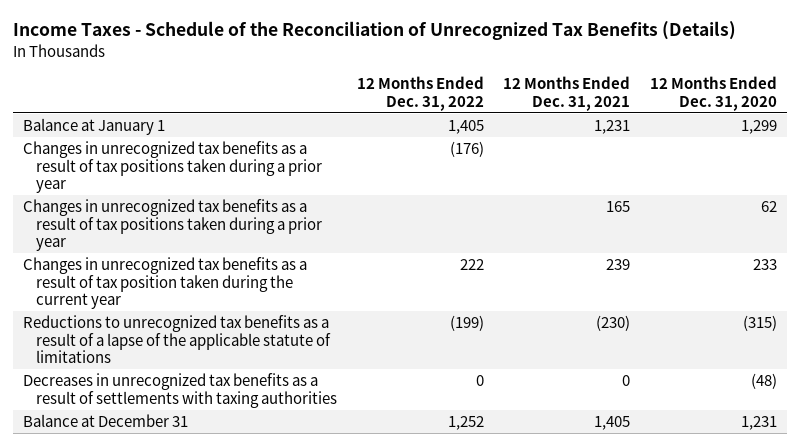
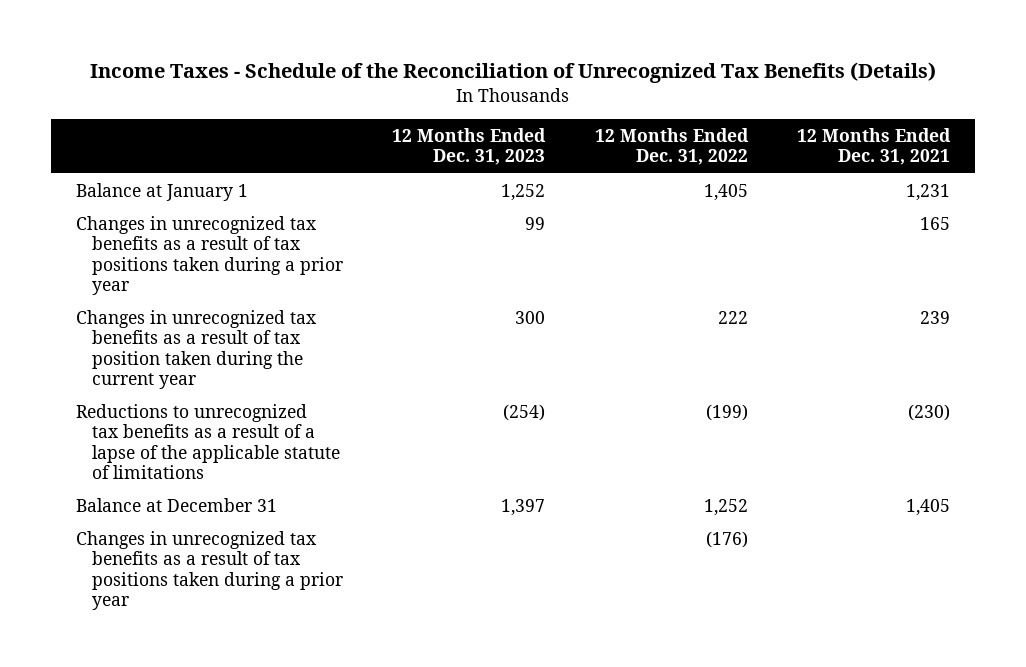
- | 12 Months Ended Dec. 31, 2022 | 12 Months Ended Dec. 31, 2021 | 12 Months Ended Dec. 31, 2020
+ | 12 Months Ended Dec. 31, 2023 | 12 Months Ended Dec. 31, 2022 | 12 Months Ended Dec. 31, 2021
- Decreases in unrecognized tax benefits as a result of settlements with taxing authorities | 0 | 0 | (48)
moved down: Changes in unrecognized tax benefits as a result of tax positions taken during a prior year | | (176) |

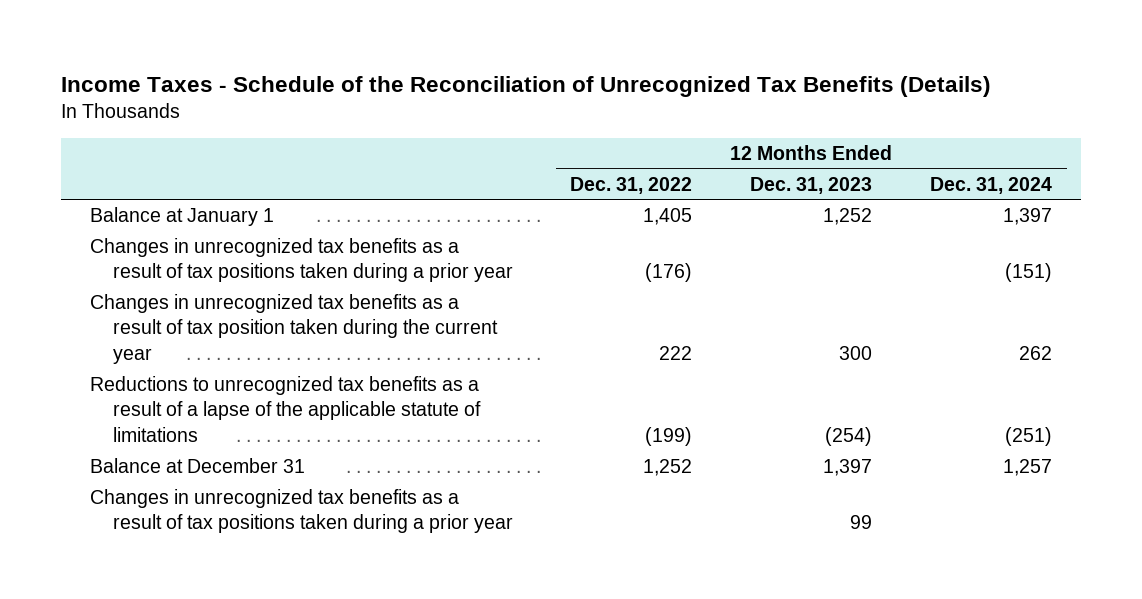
- | 12 Months Ended Dec. 31, 2023 | 12 Months Ended Dec. 31, 2022 | 12 Months Ended Dec. 31, 2021
+ | 12 Months Ended Dec. 31, 2022 | 12 Months Ended Dec. 31, 2023 | 12 Months Ended Dec. 31, 2024
moved up: Changes in unrecognized tax benefits as a result of tax positions taken during a prior year | (176) | | (151)
moved down: Changes in unrecognized tax benefits as a result of tax positions taken during a prior year | | 99 |

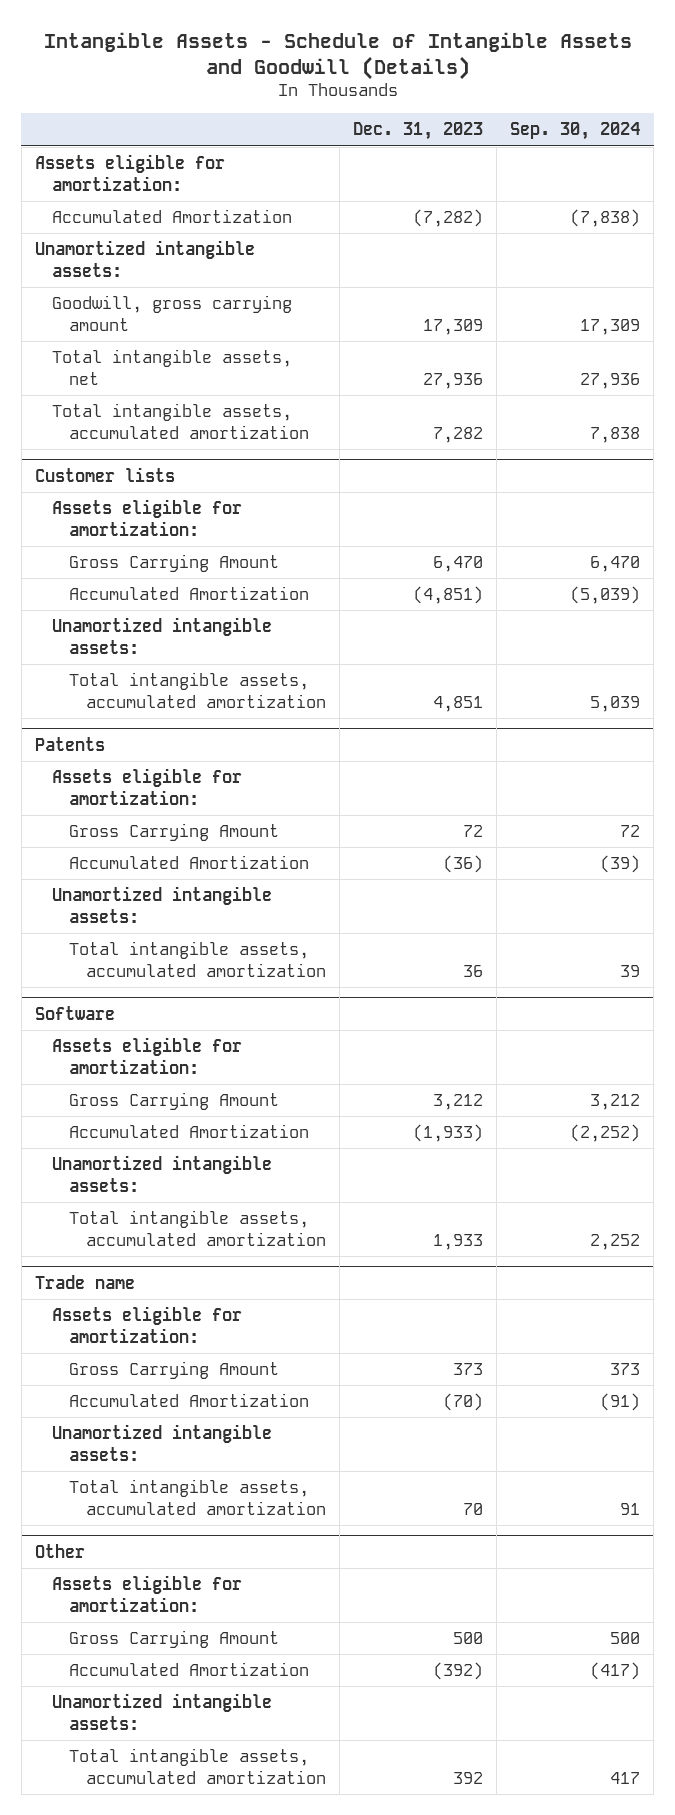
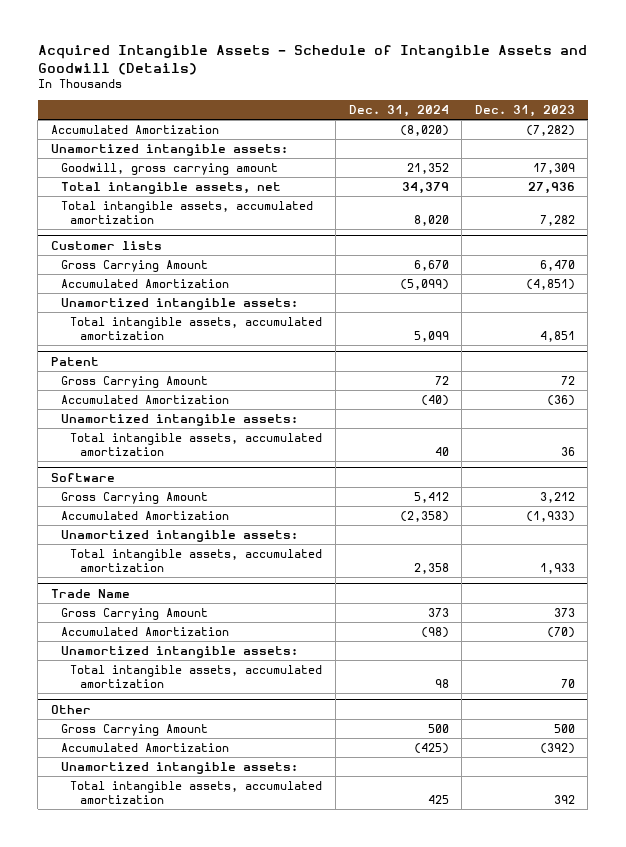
- Intangible Assets - Schedule of Intangible Assets and Goodwill (Details)
+ Acquired Intangible Assets - Schedule of Intangible Assets and Goodwill (Details)
- | Dec. 31, 2023 | Sep. 30, 2024
+ | Dec. 31, 2024 | Dec. 31, 2023
- Assets eligible for amortization:
@ Customer lists
- Assets eligible for amortization:
- Patents
- Assets eligible for amortization:
+ Patent
@ Software
- Assets eligible for amortization:
- Trade name
- Assets eligible for amortization:
+ Trade Name
@ Other
- Assets eligible for amortization:

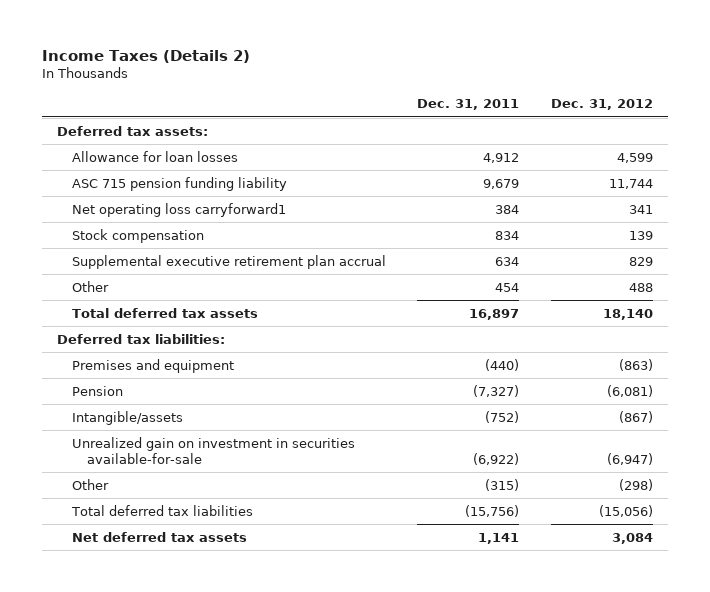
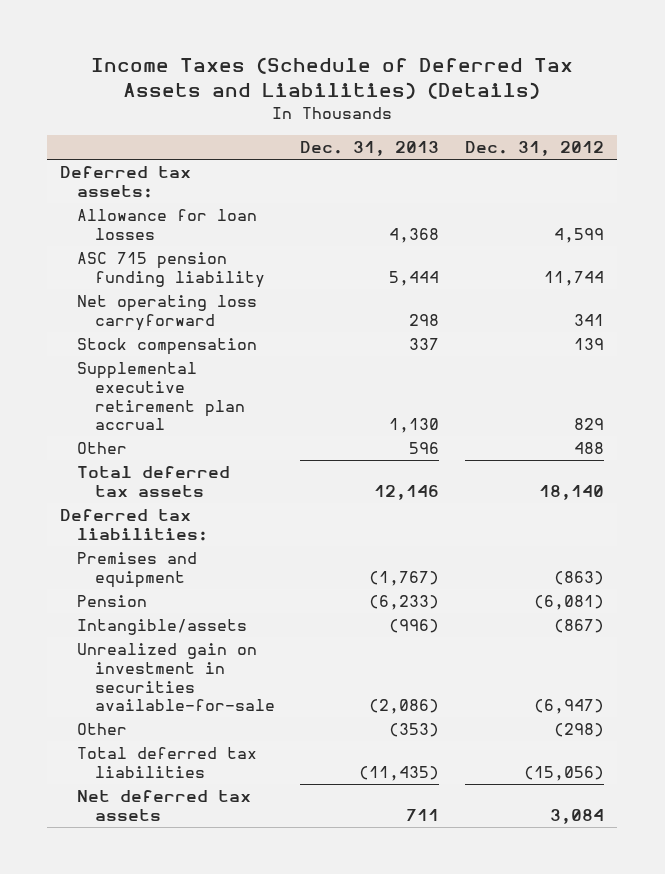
- Income Taxes (Details 2)
+ Income Taxes (Schedule of Deferred Tax Assets and Liabilities) (Details)
- | Dec. 31, 2011 | Dec. 31, 2012
+ | Dec. 31, 2013 | Dec. 31, 2012
- Net operating loss carryforward1 | 384 | 341
+ Net operating loss carryforward | 298 | 341

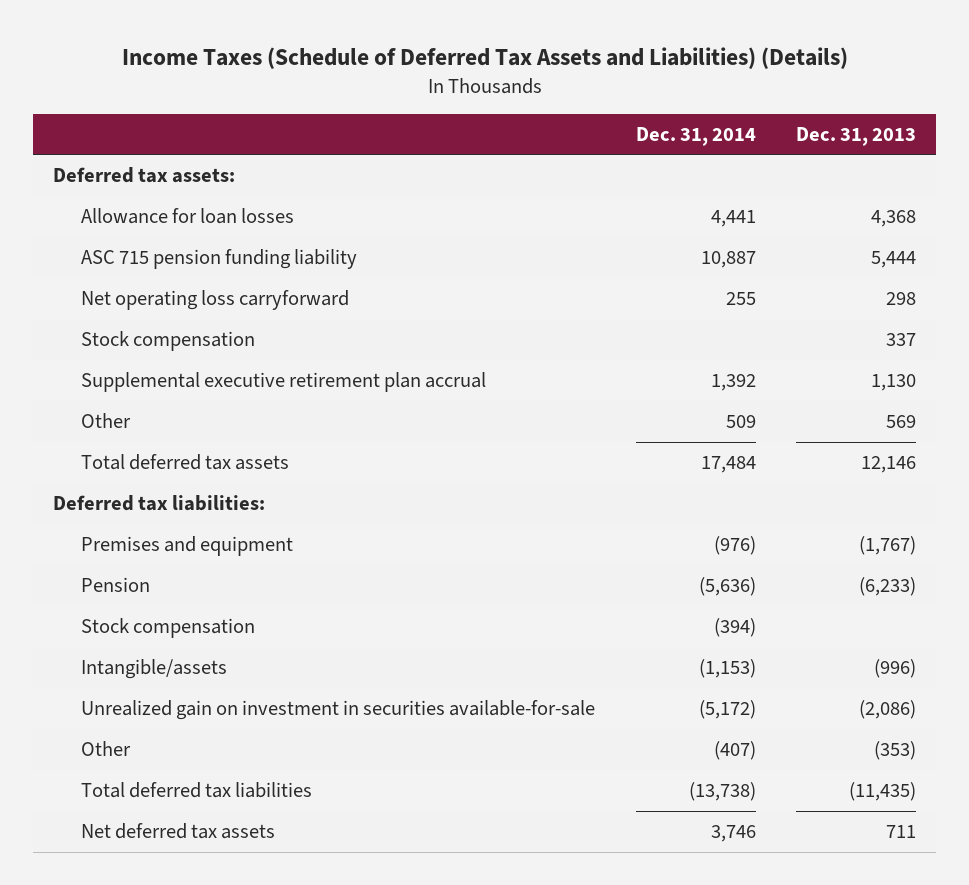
- | Dec. 31, 2013 | Dec. 31, 2012
+ | Dec. 31, 2014 | Dec. 31, 2013
- Other | 596 | 488
+ Other | 509 | 569
+ Stock compensation | (394) |

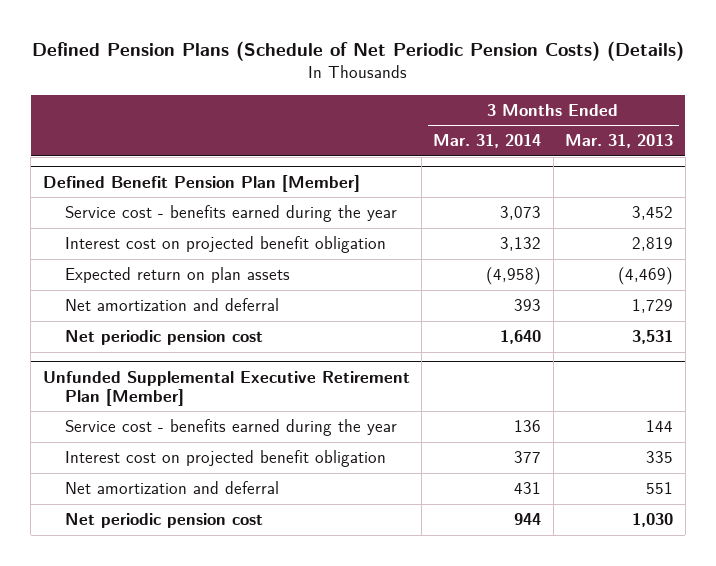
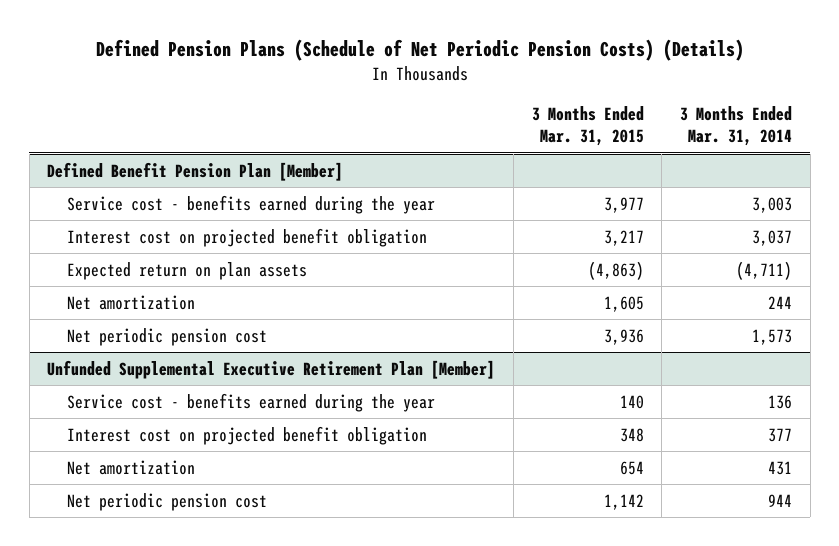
- | 3 Months Ended Mar. 31, 2014 | 3 Months Ended Mar. 31, 2013
+ | 3 Months Ended Mar. 31, 2015 | 3 Months Ended Mar. 31, 2014
@ Defined Benefit Pension Plan [Member]
- Service cost - benefits earned during the year | 3,073 | 3,452
- Interest cost on projected benefit obligation | 3,132 | 2,819
- Expected return on plan assets | (4,958) | (4,469)
- Net amortization and deferral | 393 | 1,729
- Net periodic pension cost | 1,640 | 3,531
+ Service cost - benefits earned during the year | 3,977 | 3,003
+ Interest cost on projected benefit obligation | 3,217 | 3,037
+ Expected return on plan assets | (4,863) | (4,711)
+ Net amortization | 1,605 | 244
+ Net periodic pension cost | 3,936 | 1,573
@ Unfunded Supplemental Executive Retirement Plan [Member]
- Net amortization and deferral | 431 | 551
+ Net amortization | 654 | 431

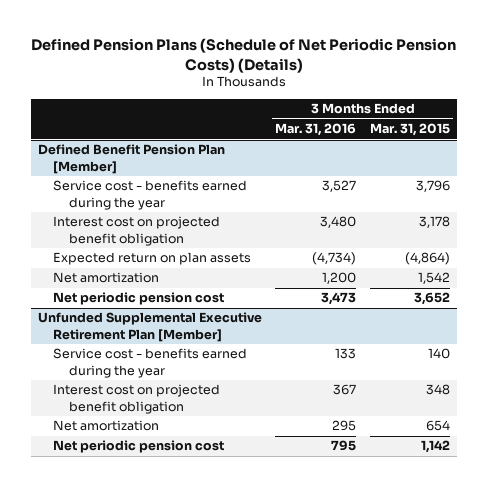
- | 3 Months Ended Mar. 31, 2015 | 3 Months Ended Mar. 31, 2014
+ | 3 Months Ended Mar. 31, 2016 | 3 Months Ended Mar. 31, 2015
@ Defined Benefit Pension Plan [Member]
- Service cost - benefits earned during the year | 3,977 | 3,003
- Interest cost on projected benefit obligation | 3,217 | 3,037
- Expected return on plan assets | (4,863) | (4,711)
- Net amortization | 1,605 | 244
- Net periodic pension cost | 3,936 | 1,573
+ Service cost - benefits earned during the year | 3,527 | 3,796
+ Interest cost on projected benefit obligation | 3,480 | 3,178
+ Expected return on plan assets | (4,734) | (4,864)
+ Net amortization | 1,200 | 1,542
+ Net periodic pension cost | 3,473 | 3,652

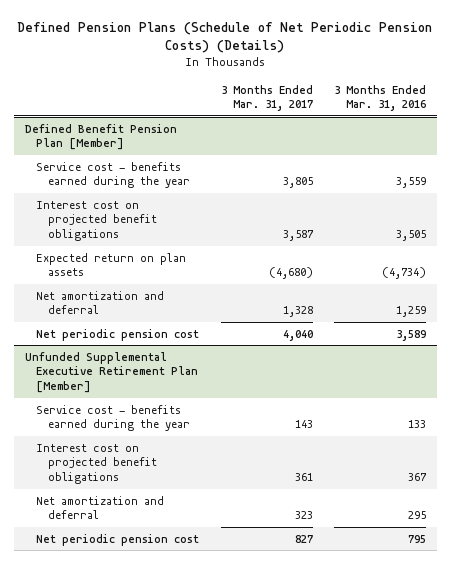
- | 3 Months Ended Mar. 31, 2016 | 3 Months Ended Mar. 31, 2015
+ | 3 Months Ended Mar. 31, 2017 | 3 Months Ended Mar. 31, 2016
@ Defined Benefit Pension Plan [Member]
- Service cost - benefits earned during the year | 3,527 | 3,796
- Interest cost on projected benefit obligation | 3,480 | 3,178
+ Service cost - benefits earned during the year | 3,805 | 3,559
+ Interest cost on projected benefit obligations | 3,587 | 3,505
- Net amortization | 1,200 | 1,542
- Net periodic pension cost | 3,473 | 3,652
+ Net amortization and deferral | 1,328 | 1,259
+ Net periodic pension cost | 4,040 | 3,589
@ Unfunded Supplemental Executive Retirement Plan [Member]
- Interest cost on projected benefit obligation | 367 | 348
- Net amortization | 295 | 654
+ Interest cost on projected benefit obligations | 361 | 367
+ Net amortization and deferral | 323 | 295

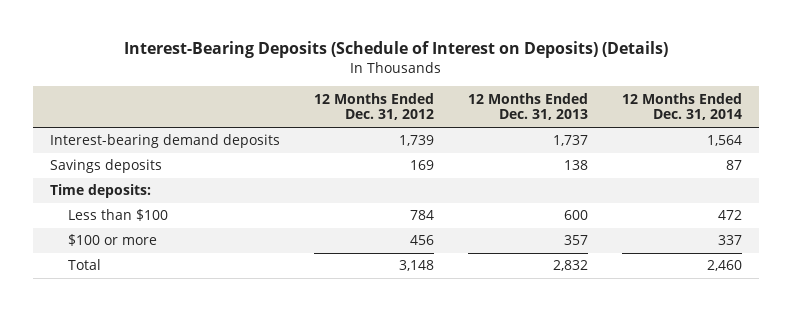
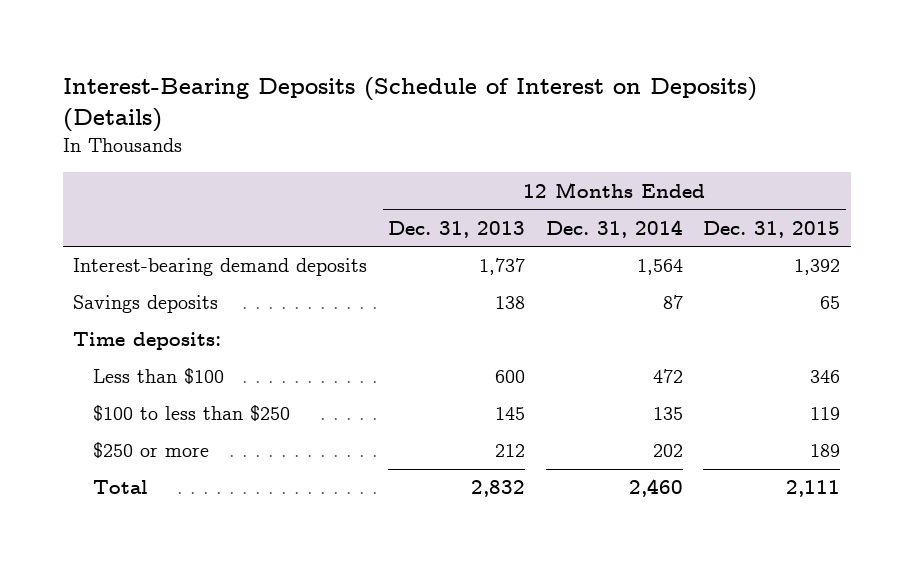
- | 12 Months Ended Dec. 31, 2012 | 12 Months Ended Dec. 31, 2013 | 12 Months Ended Dec. 31, 2014
+ | 12 Months Ended Dec. 31, 2013 | 12 Months Ended Dec. 31, 2014 | 12 Months Ended Dec. 31, 2015
- $100 or more | 456 | 357 | 337
+ $100 to less than $250 | 145 | 135 | 119
+ $250 or more | 212 | 202 | 189

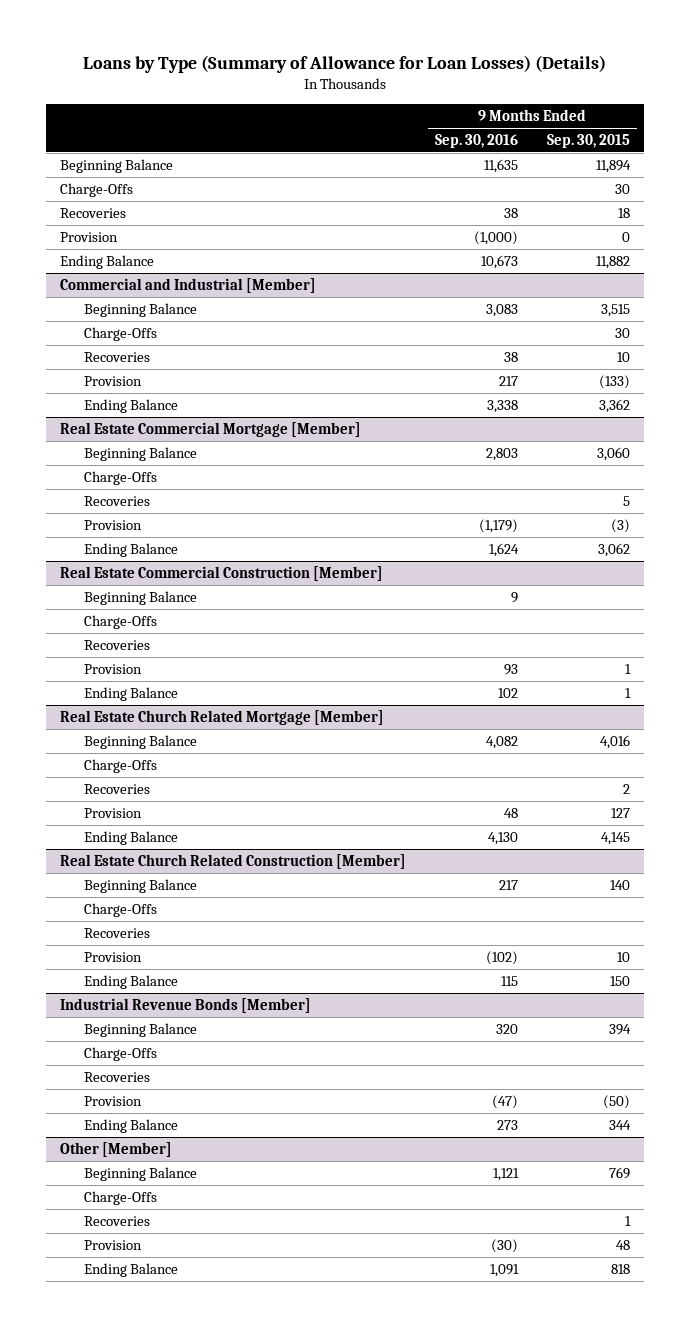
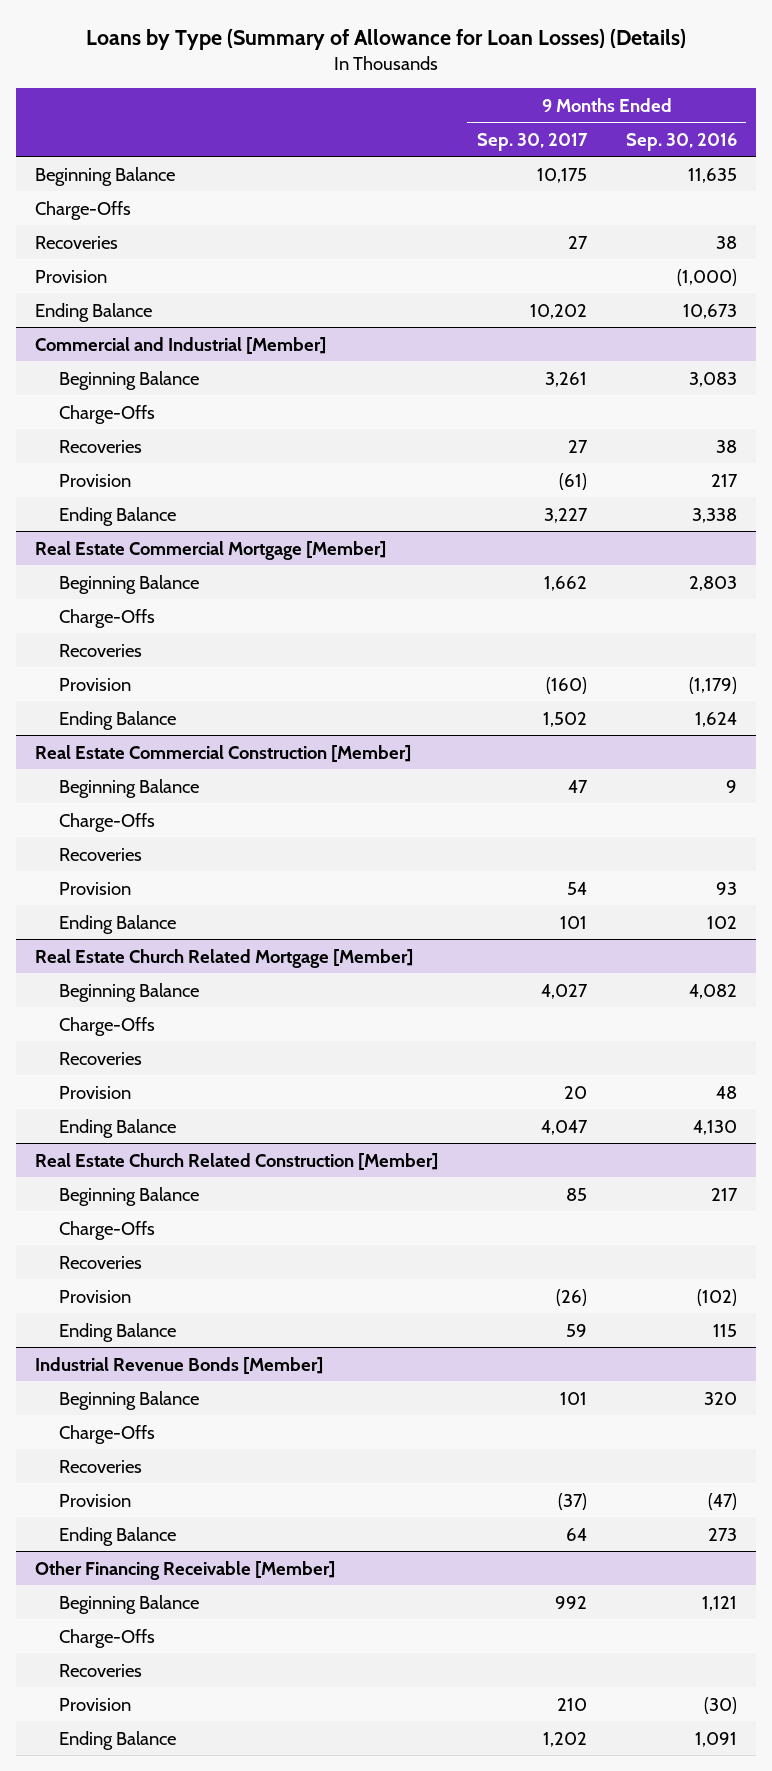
- | 9 Months Ended Sep. 30, 2016 | 9 Months Ended Sep. 30, 2015
+ | 9 Months Ended Sep. 30, 2017 | 9 Months Ended Sep. 30, 2016
- Other [Member]
+ Other Financing Receivable [Member]

